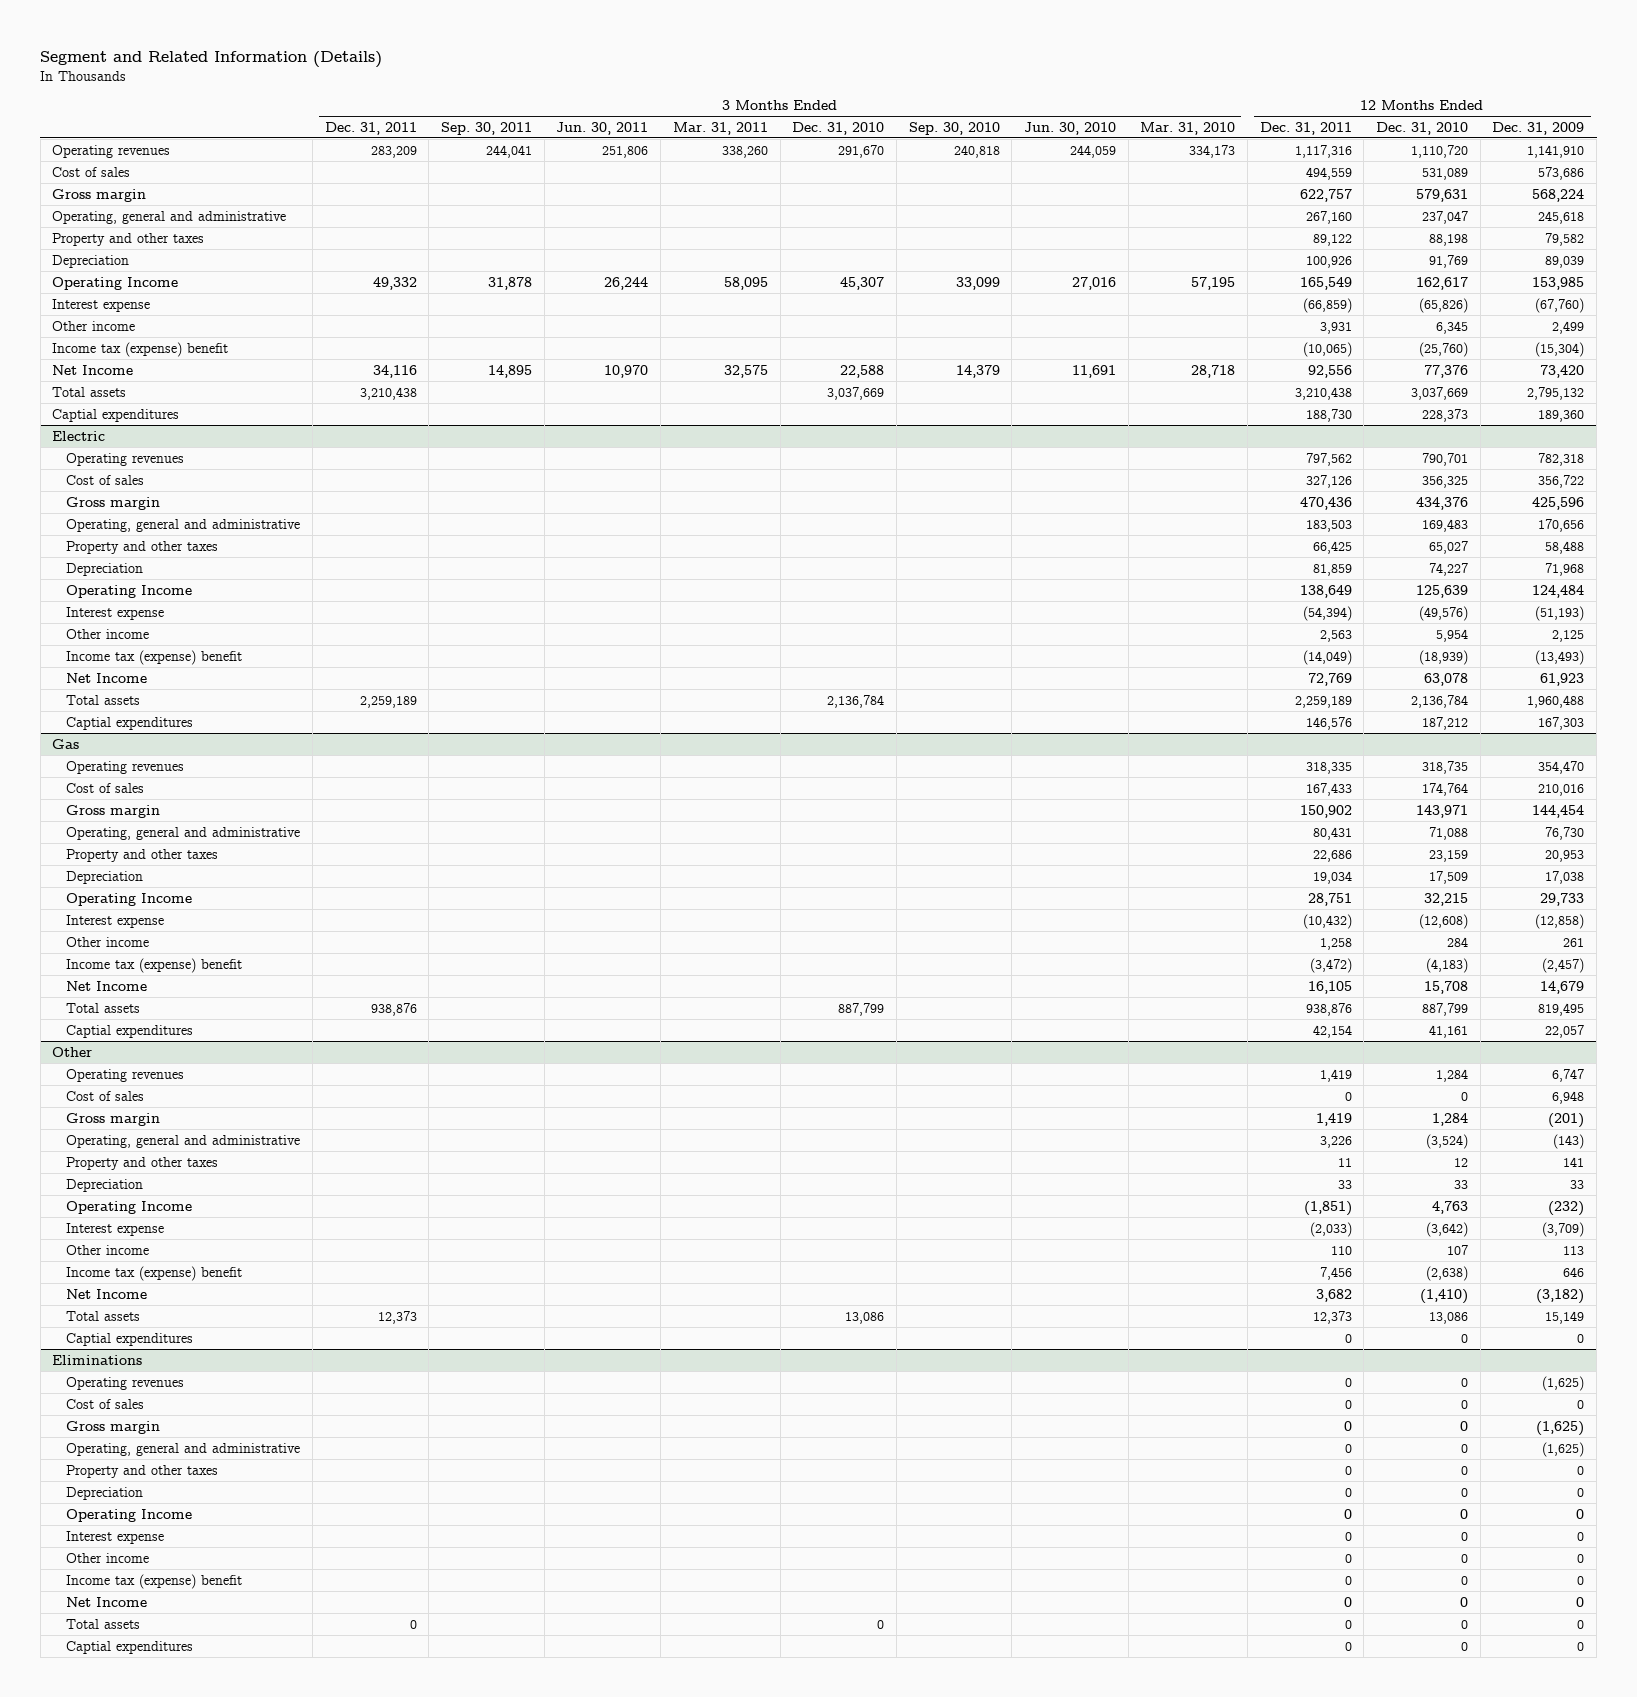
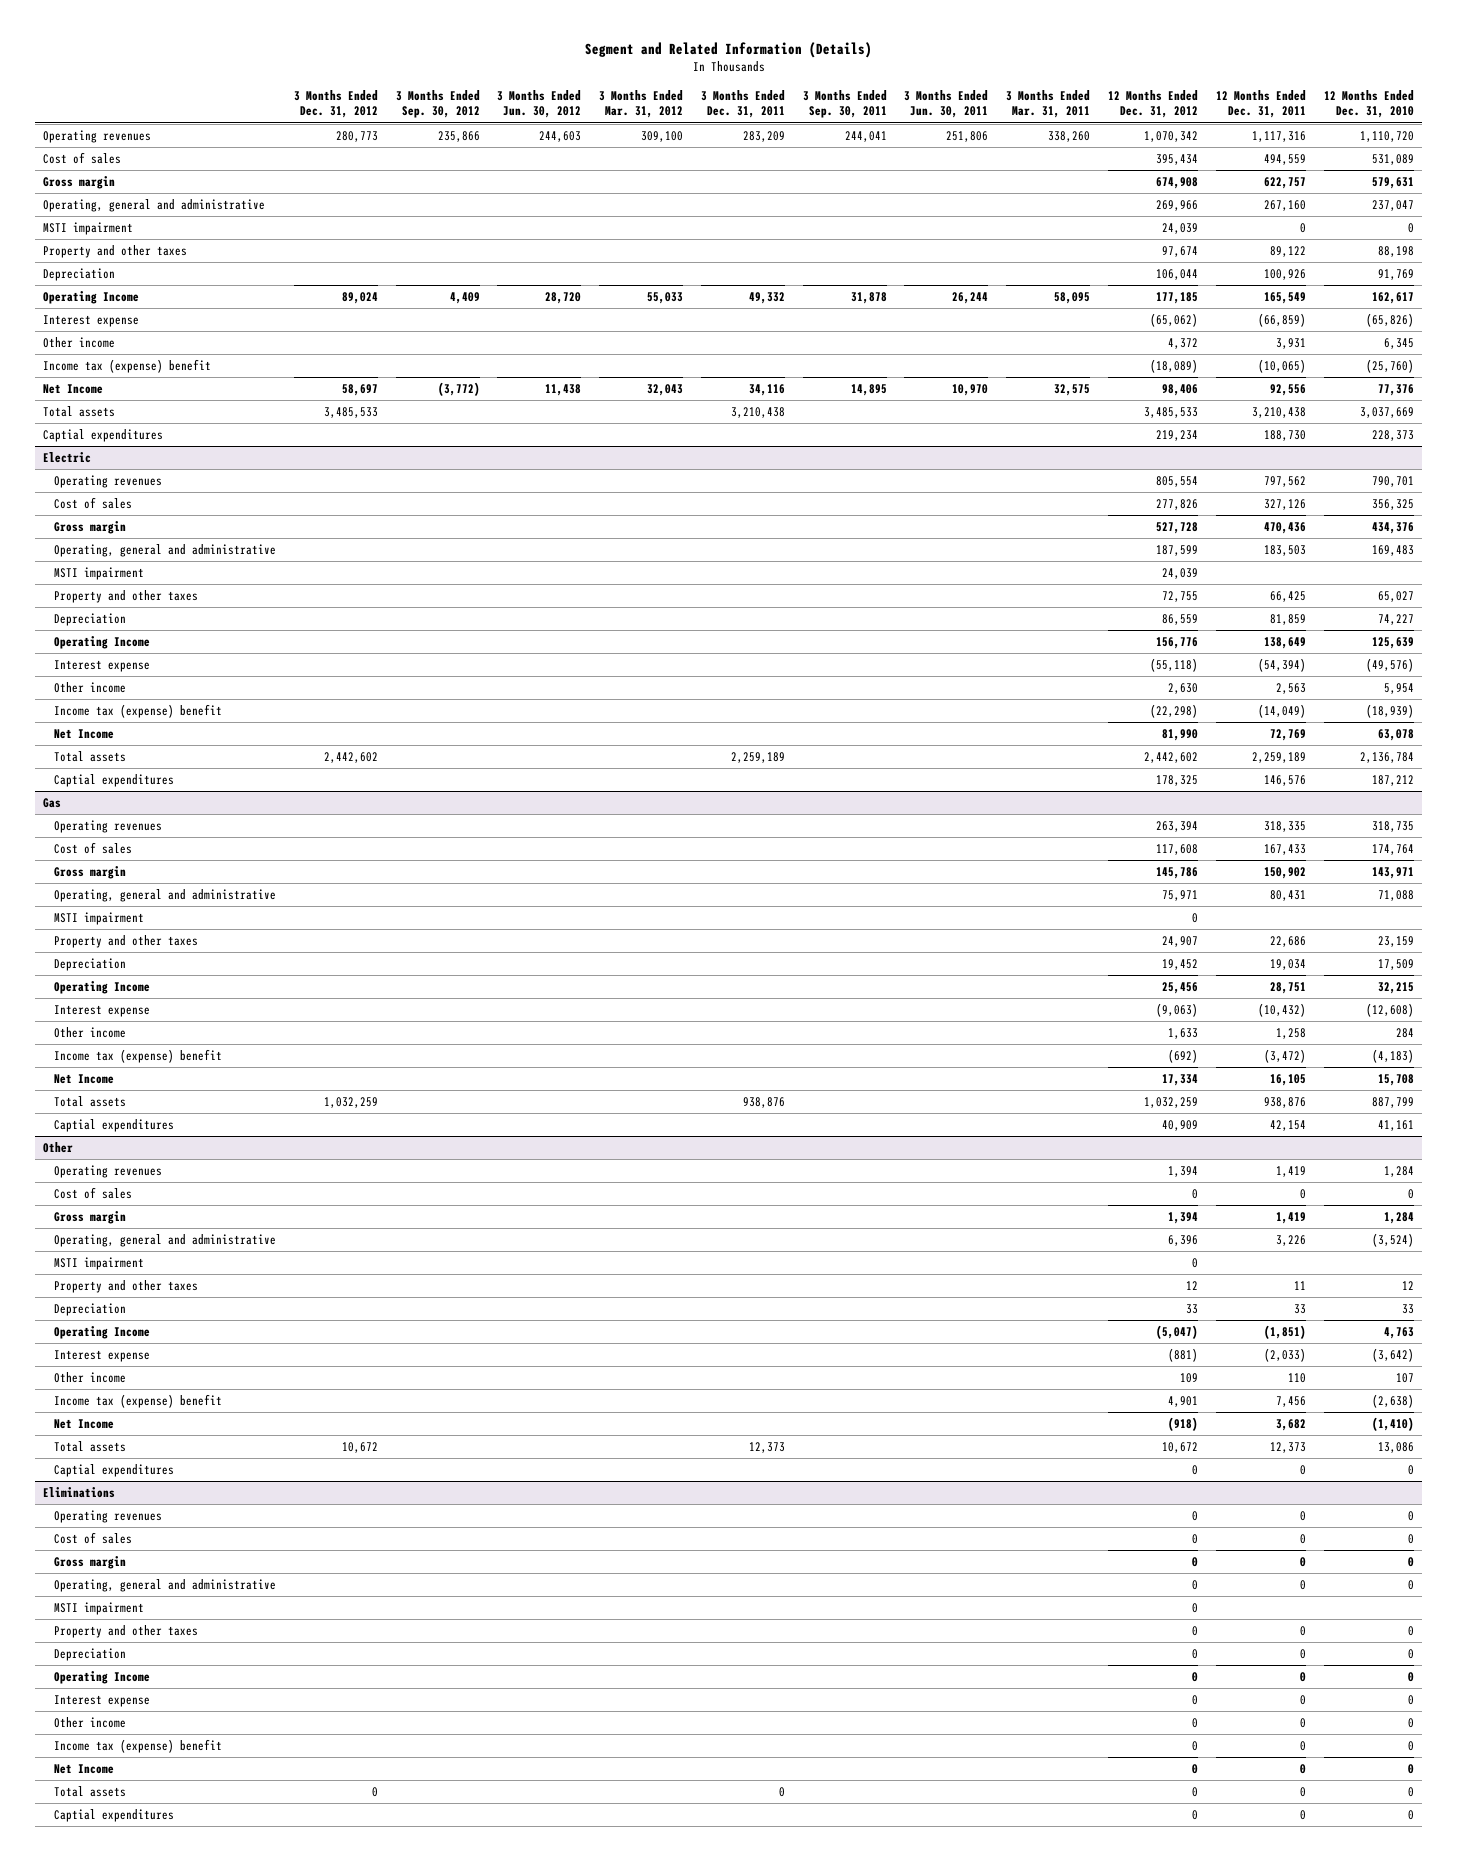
- | 3 Months Ended Dec. 31, 2011 | 3 Months Ended Sep. 30, 2011 | 3 Months Ended Jun. 30, 2011 | 3 Months Ended Mar. 31, 2011 | 3 Months Ended Dec. 31, 2010 | 3 Months Ended Sep. 30, 2010 | 3 Months Ended Jun. 30, 2010 | 3 Months Ended Mar. 31, 2010 | 12 Months Ended Dec. 31, 2011 | 12 Months Ended Dec. 31, 2010 | 12 Months Ended Dec. 31, 2009
+ | 3 Months Ended Dec. 31, 2012 | 3 Months Ended Sep. 30, 2012 | 3 Months Ended Jun. 30, 2012 | 3 Months Ended Mar. 31, 2012 | 3 Months Ended Dec. 31, 2011 | 3 Months Ended Sep. 30, 2011 | 3 Months Ended Jun. 30, 2011 | 3 Months Ended Mar. 31, 2011 | 12 Months Ended Dec. 31, 2012 | 12 Months Ended Dec. 31, 2011 | 12 Months Ended Dec. 31, 2010
+ MSTI impairment | | | | | | | | | 24,039 | 0 | 0
@ Electric
+ MSTI impairment | | | | | | | | | 24,039 | |
@ Gas
+ MSTI impairment | | | | | | | | | 0 | |
@ Other
+ MSTI impairment | | | | | | | | | 0 | |
@ Eliminations
+ MSTI impairment | | | | | | | | | 0 | |

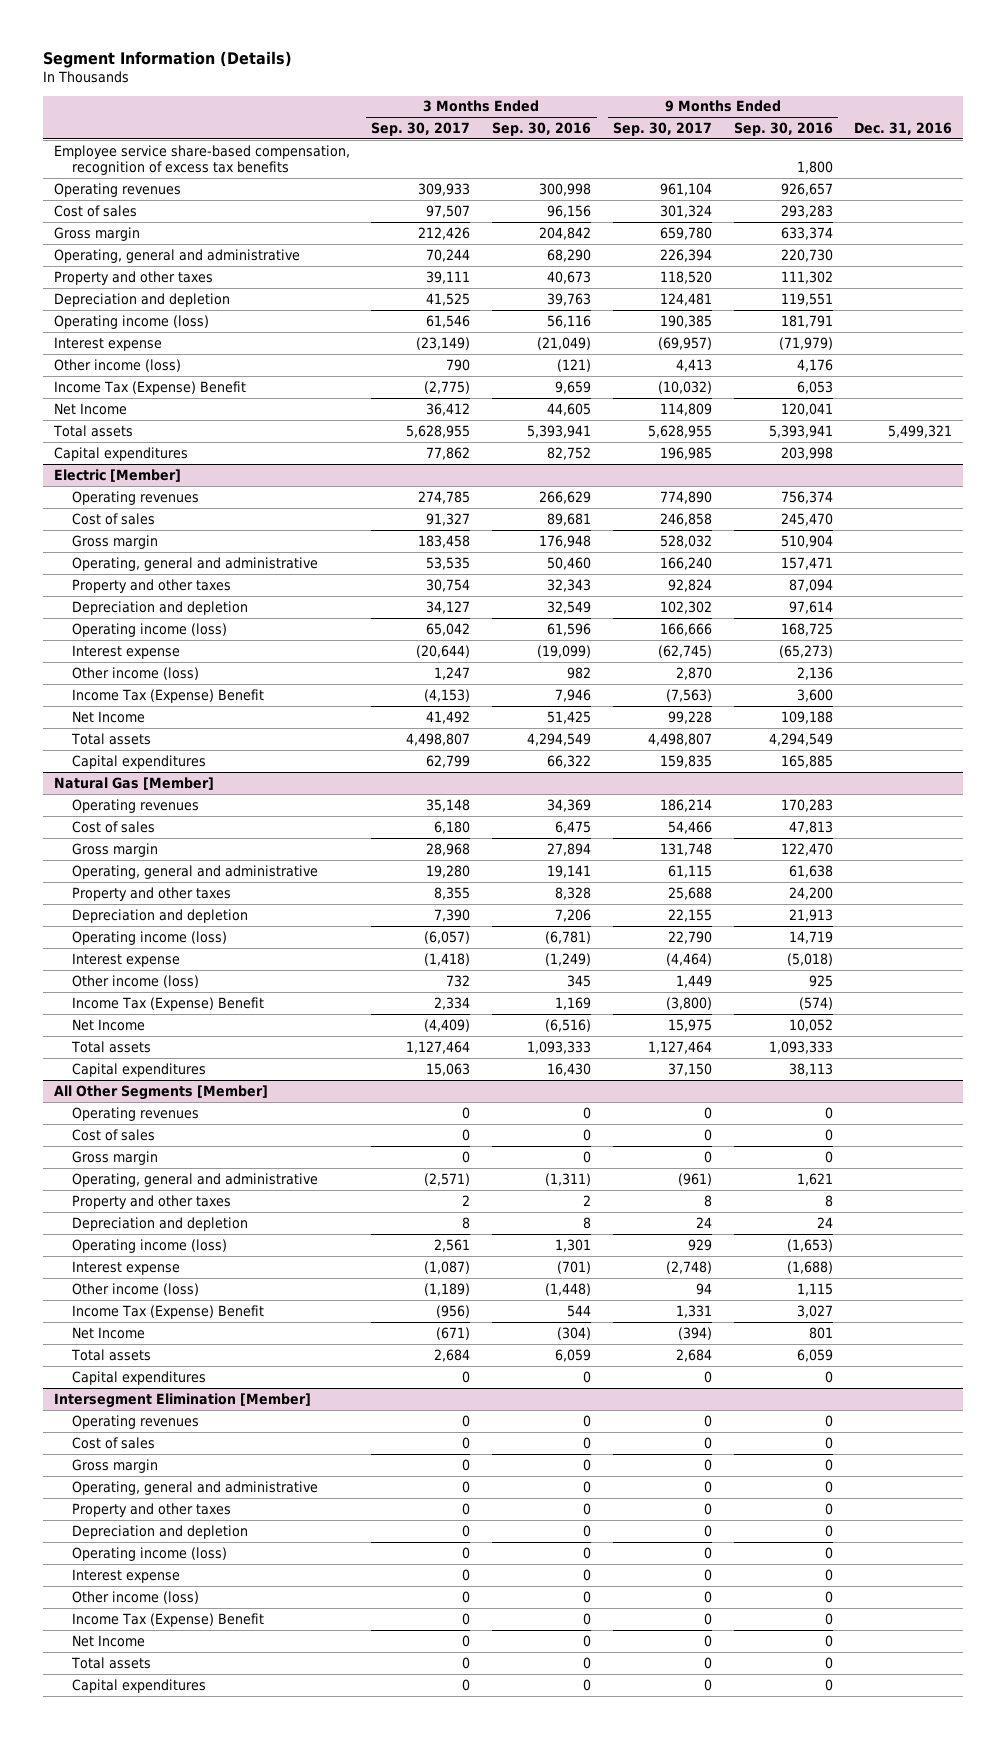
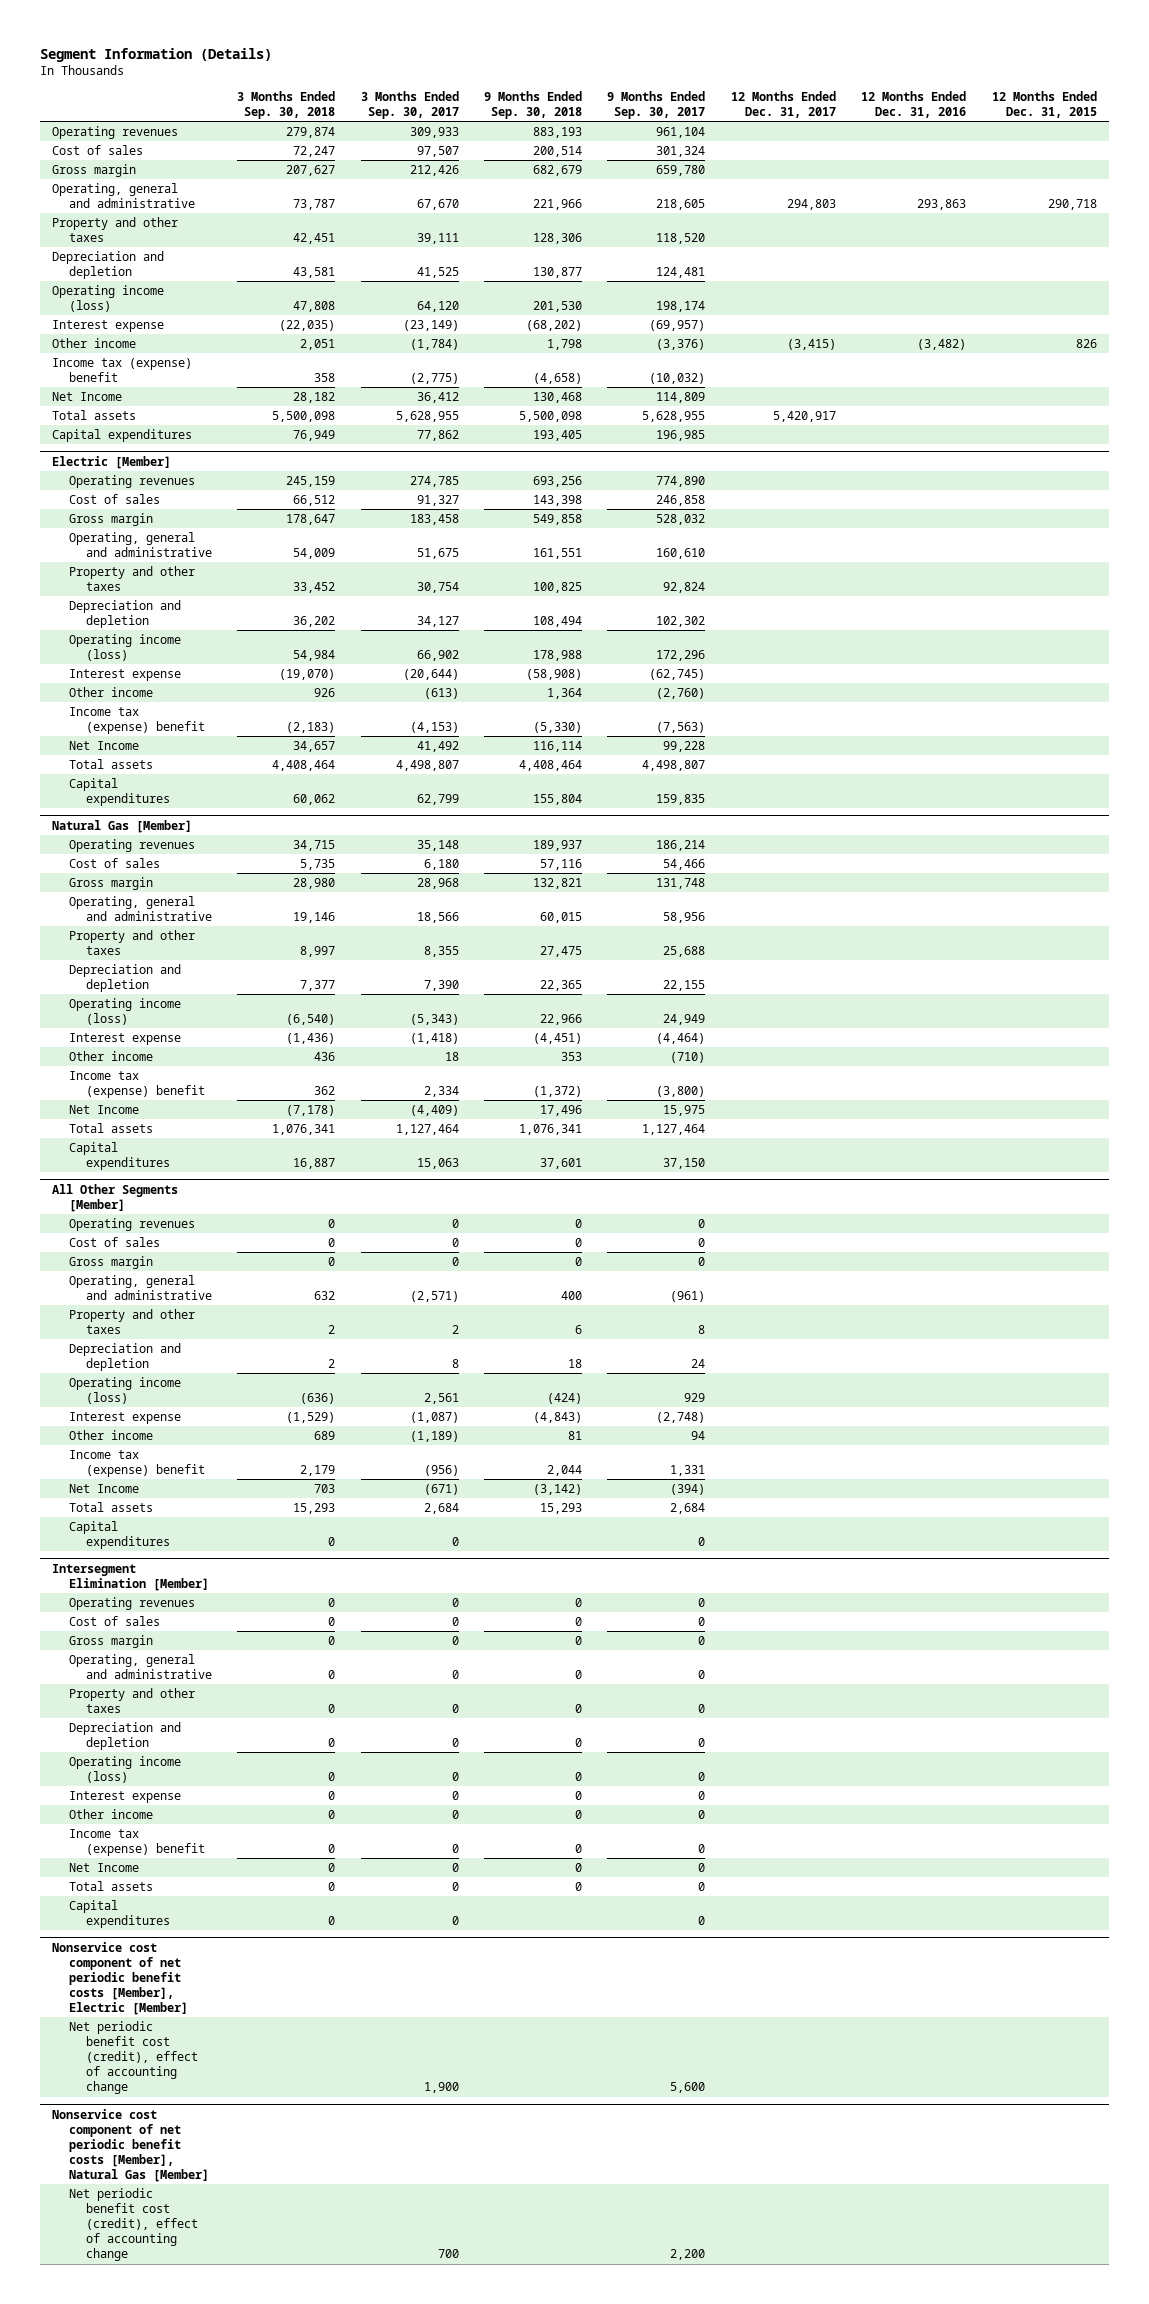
- | 3 Months Ended Sep. 30, 2017 | 3 Months Ended Sep. 30, 2016 | 9 Months Ended Sep. 30, 2017 | 9 Months Ended Sep. 30, 2016 | Dec. 31, 2016
+ | 3 Months Ended Sep. 30, 2018 | 3 Months Ended Sep. 30, 2017 | 9 Months Ended Sep. 30, 2018 | 9 Months Ended Sep. 30, 2017 | 12 Months Ended Dec. 31, 2017 | 12 Months Ended Dec. 31, 2016 | 12 Months Ended Dec. 31, 2015
- Employee service share-based compensation, recognition of excess tax benefits | | | | 1,800 |
- Operating, general and administrative | 70,244 | 68,290 | 226,394 | 220,730 |
+ Operating, general and administrative | 73,787 | 67,670 | 221,966 | 218,605 | 294,803 | 293,863 | 290,718
- Operating income (loss) | 61,546 | 56,116 | 190,385 | 181,791 |
+ Operating income (loss) | 47,808 | 64,120 | 201,530 | 198,174 | | |
- Other income (loss) | 790 | (121) | 4,413 | 4,176 |
- Income Tax (Expense) Benefit | (2,775) | 9,659 | (10,032) | 6,053 |
+ Other income | 2,051 | (1,784) | 1,798 | (3,376) | (3,415) | (3,482) | 826
+ Income tax (expense) benefit | 358 | (2,775) | (4,658) | (10,032) | | |
@ Electric [Member]
- Operating, general and administrative | 53,535 | 50,460 | 166,240 | 157,471 |
+ Operating, general and administrative | 54,009 | 51,675 | 161,551 | 160,610 | | |
- Operating income (loss) | 65,042 | 61,596 | 166,666 | 168,725 |
+ Operating income (loss) | 54,984 | 66,902 | 178,988 | 172,296 | | |
- Other income (loss) | 1,247 | 982 | 2,870 | 2,136 |
- Income Tax (Expense) Benefit | (4,153) | 7,946 | (7,563) | 3,600 |
+ Other income | 926 | (613) | 1,364 | (2,760) | | |
+ Income tax (expense) benefit | (2,183) | (4,153) | (5,330) | (7,563) | | |
@ Natural Gas [Member]
- Operating, general and administrative | 19,280 | 19,141 | 61,115 | 61,638 |
+ Operating, general and administrative | 19,146 | 18,566 | 60,015 | 58,956 | | |
- Operating income (loss) | (6,057) | (6,781) | 22,790 | 14,719 |
+ Operating income (loss) | (6,540) | (5,343) | 22,966 | 24,949 | | |
- Other income (loss) | 732 | 345 | 1,449 | 925 |
- Income Tax (Expense) Benefit | 2,334 | 1,169 | (3,800) | (574) |
+ Other income | 436 | 18 | 353 | (710) | | |
+ Income tax (expense) benefit | 362 | 2,334 | (1,372) | (3,800) | | |
@ All Other Segments [Member]
- Other income (loss) | (1,189) | (1,448) | 94 | 1,115 |
- Income Tax (Expense) Benefit | (956) | 544 | 1,331 | 3,027 |
+ Other income | 689 | (1,189) | 81 | 94 | | |
+ Income tax (expense) benefit | 2,179 | (956) | 2,044 | 1,331 | | |
@ Intersegment Elimination [Member]
- Other income (loss) | 0 | 0 | 0 | 0 |
- Income Tax (Expense) Benefit | 0 | 0 | 0 | 0 |
+ Other income | 0 | 0 | 0 | 0 | | |
+ Income tax (expense) benefit | 0 | 0 | 0 | 0 | | |
+ Nonservice cost component of net periodic benefit costs [Member], Electric [Member]
+ Net periodic benefit cost (credit), effect of accounting change | | 1,900 | | 5,600 | | |
+ Nonservice cost component of net periodic benefit costs [Member], Natural Gas [Member]
+ Net periodic benefit cost (credit), effect of accounting change | | 700 | | 2,200 | | |

